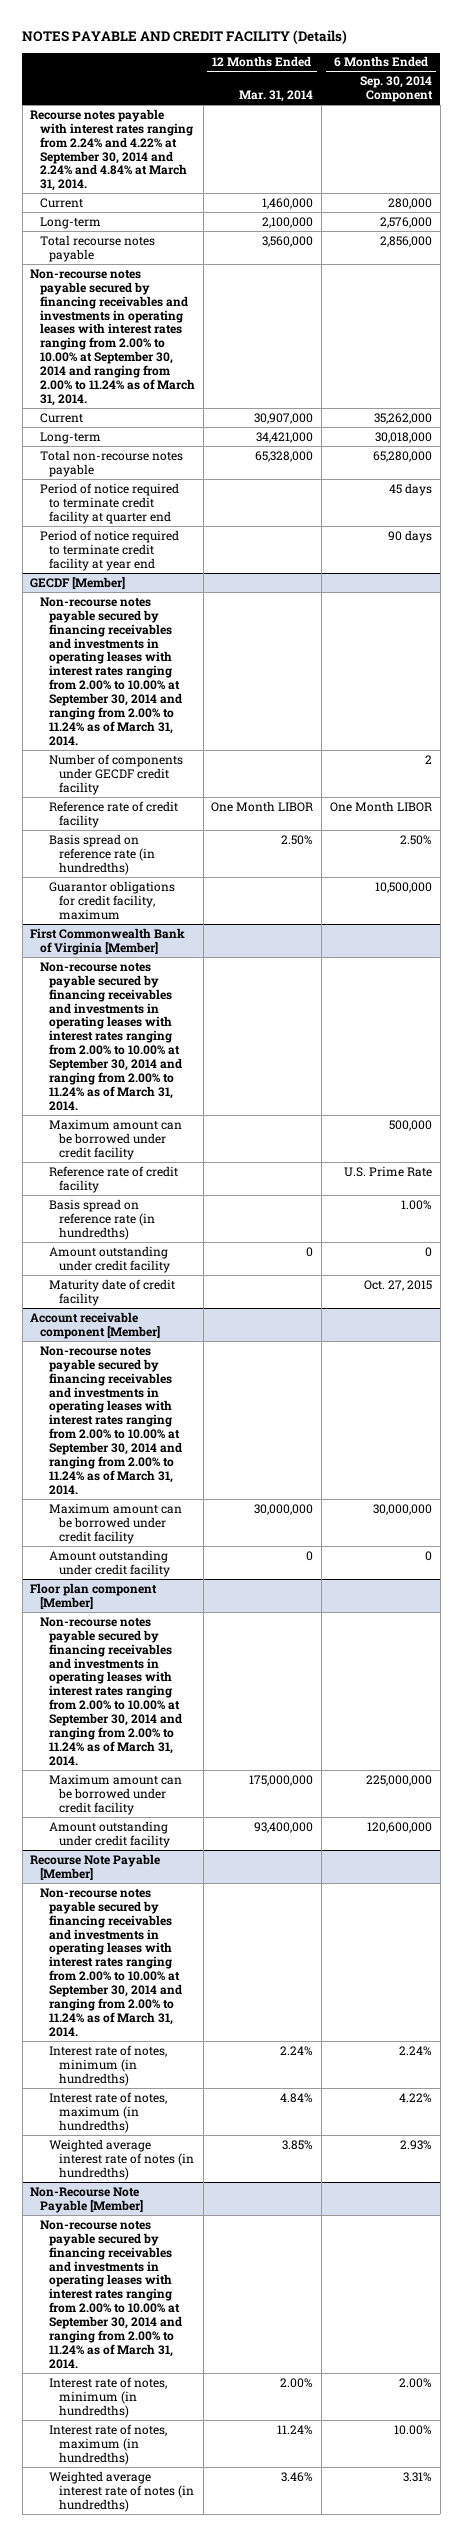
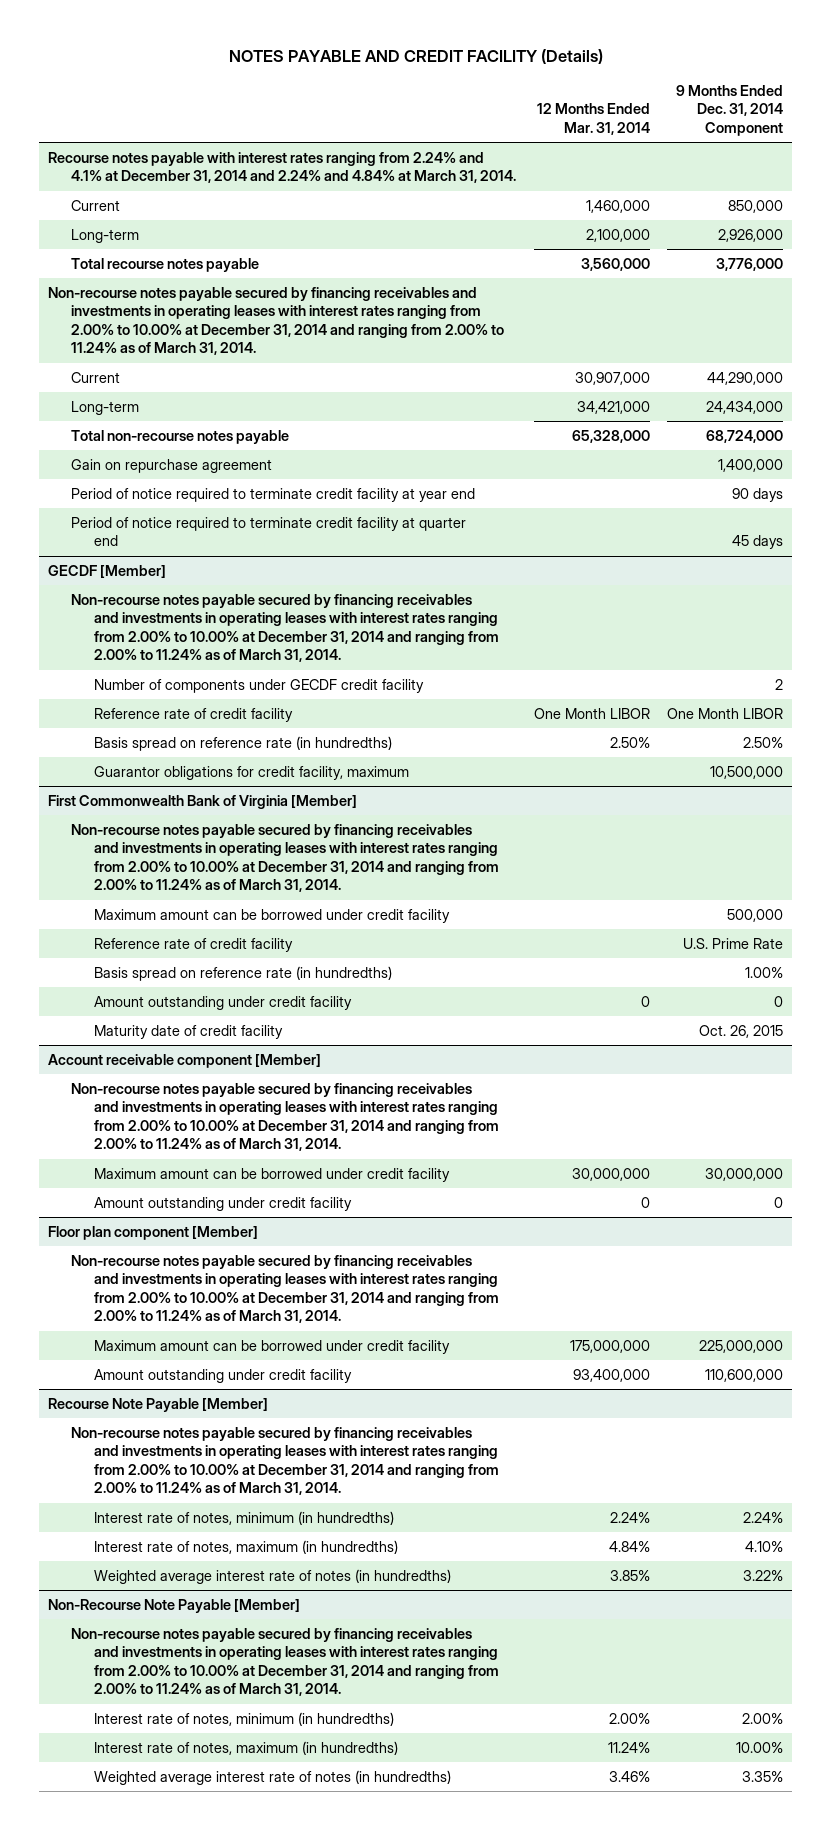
- | 12 Months Ended Mar. 31, 2014 | 6 Months Ended Sep. 30, 2014 Component
+ | 12 Months Ended Mar. 31, 2014 | 9 Months Ended Dec. 31, 2014 Component
- Recourse notes payable with interest rates ranging from 2.24% and 4.22% at September 30, 2014 and 2.24% and 4.84% at March 31, 2014.
+ Recourse notes payable with interest rates ranging from 2.24% and 4.1% at December 31, 2014 and 2.24% and 4.84% at March 31, 2014.
- Non-recourse notes payable secured by financing receivables and investments in operating leases with interest rates ranging from 2.00% to 10.00% at September 30, 2014 and ranging from 2.00% to 11.24% as of March 31, 2014.
+ Non-recourse notes payable secured by financing receivables and investments in operating leases with interest rates ranging from 2.00% to 10.00% at December 31, 2014 and ranging from 2.00% to 11.24% as of March 31, 2014.
+ Gain on repurchase agreement | | 1,400,000
moved down: Period of notice required to terminate credit facility at quarter end | | 45 days
@ GECDF [Member]
- Non-recourse notes payable secured by financing receivables and investments in operating leases with interest rates ranging from 2.00% to 10.00% at September 30, 2014 and ranging from 2.00% to 11.24% as of March 31, 2014.
+ Non-recourse notes payable secured by financing receivables and investments in operating leases with interest rates ranging from 2.00% to 10.00% at December 31, 2014 and ranging from 2.00% to 11.24% as of March 31, 2014.
@ First Commonwealth Bank of Virginia [Member]
- Non-recourse notes payable secured by financing receivables and investments in operating leases with interest rates ranging from 2.00% to 10.00% at September 30, 2014 and ranging from 2.00% to 11.24% as of March 31, 2014.
+ Non-recourse notes payable secured by financing receivables and investments in operating leases with interest rates ranging from 2.00% to 10.00% at December 31, 2014 and ranging from 2.00% to 11.24% as of March 31, 2014.
@ Account receivable component [Member]
- Non-recourse notes payable secured by financing receivables and investments in operating leases with interest rates ranging from 2.00% to 10.00% at September 30, 2014 and ranging from 2.00% to 11.24% as of March 31, 2014.
+ Non-recourse notes payable secured by financing receivables and investments in operating leases with interest rates ranging from 2.00% to 10.00% at December 31, 2014 and ranging from 2.00% to 11.24% as of March 31, 2014.
@ Floor plan component [Member]
- Non-recourse notes payable secured by financing receivables and investments in operating leases with interest rates ranging from 2.00% to 10.00% at September 30, 2014 and ranging from 2.00% to 11.24% as of March 31, 2014.
+ Non-recourse notes payable secured by financing receivables and investments in operating leases with interest rates ranging from 2.00% to 10.00% at December 31, 2014 and ranging from 2.00% to 11.24% as of March 31, 2014.
@ Recourse Note Payable [Member]
- Non-recourse notes payable secured by financing receivables and investments in operating leases with interest rates ranging from 2.00% to 10.00% at September 30, 2014 and ranging from 2.00% to 11.24% as of March 31, 2014.
+ Non-recourse notes payable secured by financing receivables and investments in operating leases with interest rates ranging from 2.00% to 10.00% at December 31, 2014 and ranging from 2.00% to 11.24% as of March 31, 2014.
@ Non-Recourse Note Payable [Member]
- Non-recourse notes payable secured by financing receivables and investments in operating leases with interest rates ranging from 2.00% to 10.00% at September 30, 2014 and ranging from 2.00% to 11.24% as of March 31, 2014.
+ Non-recourse notes payable secured by financing receivables and investments in operating leases with interest rates ranging from 2.00% to 10.00% at December 31, 2014 and ranging from 2.00% to 11.24% as of March 31, 2014.

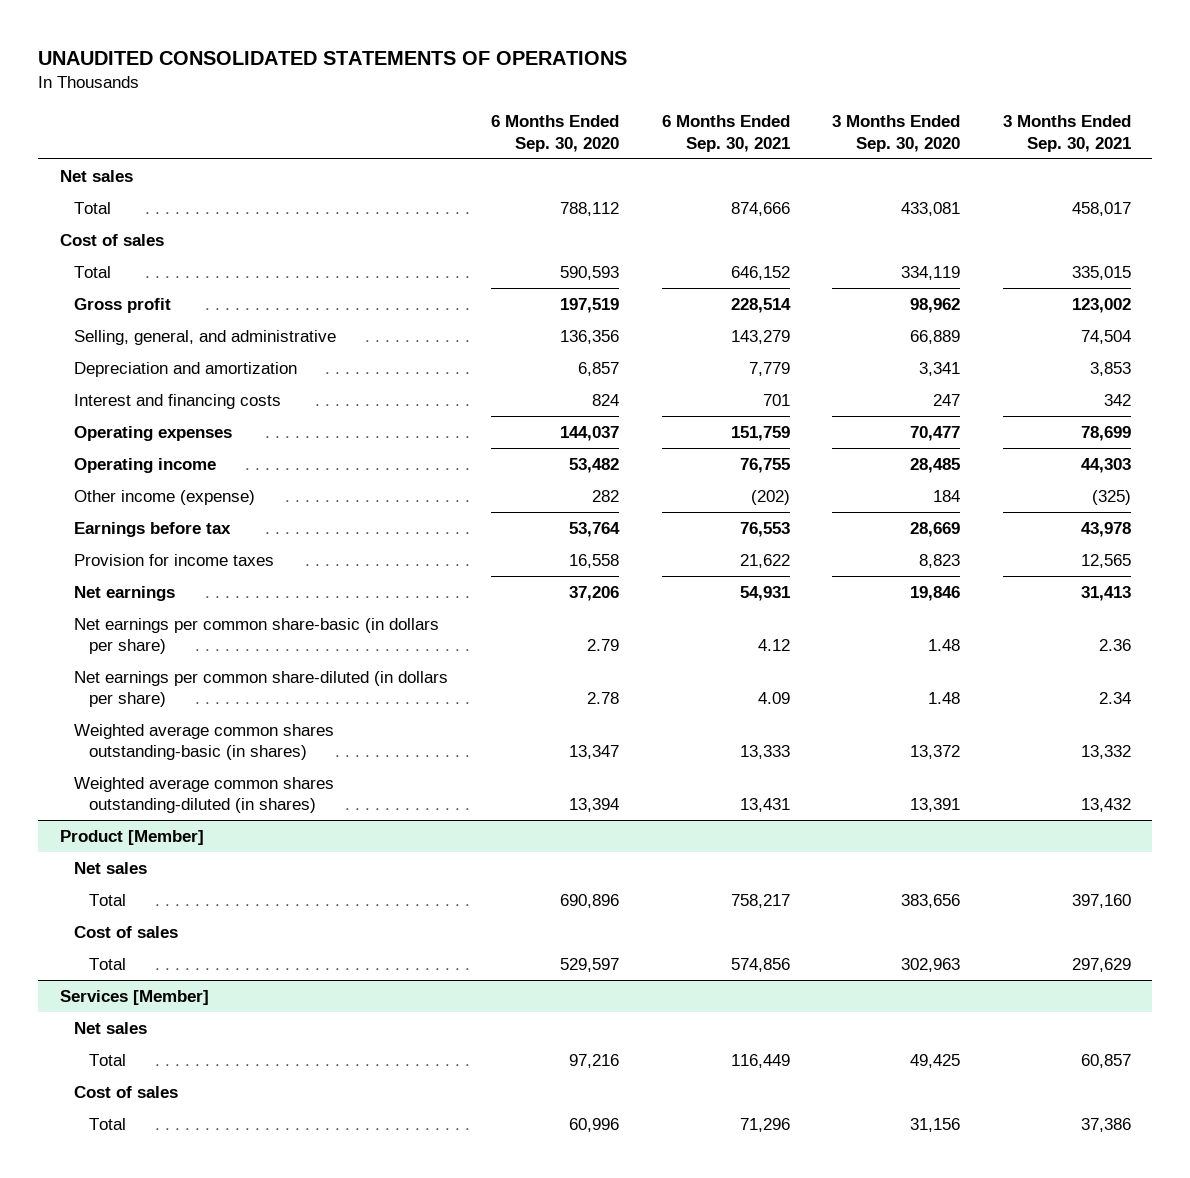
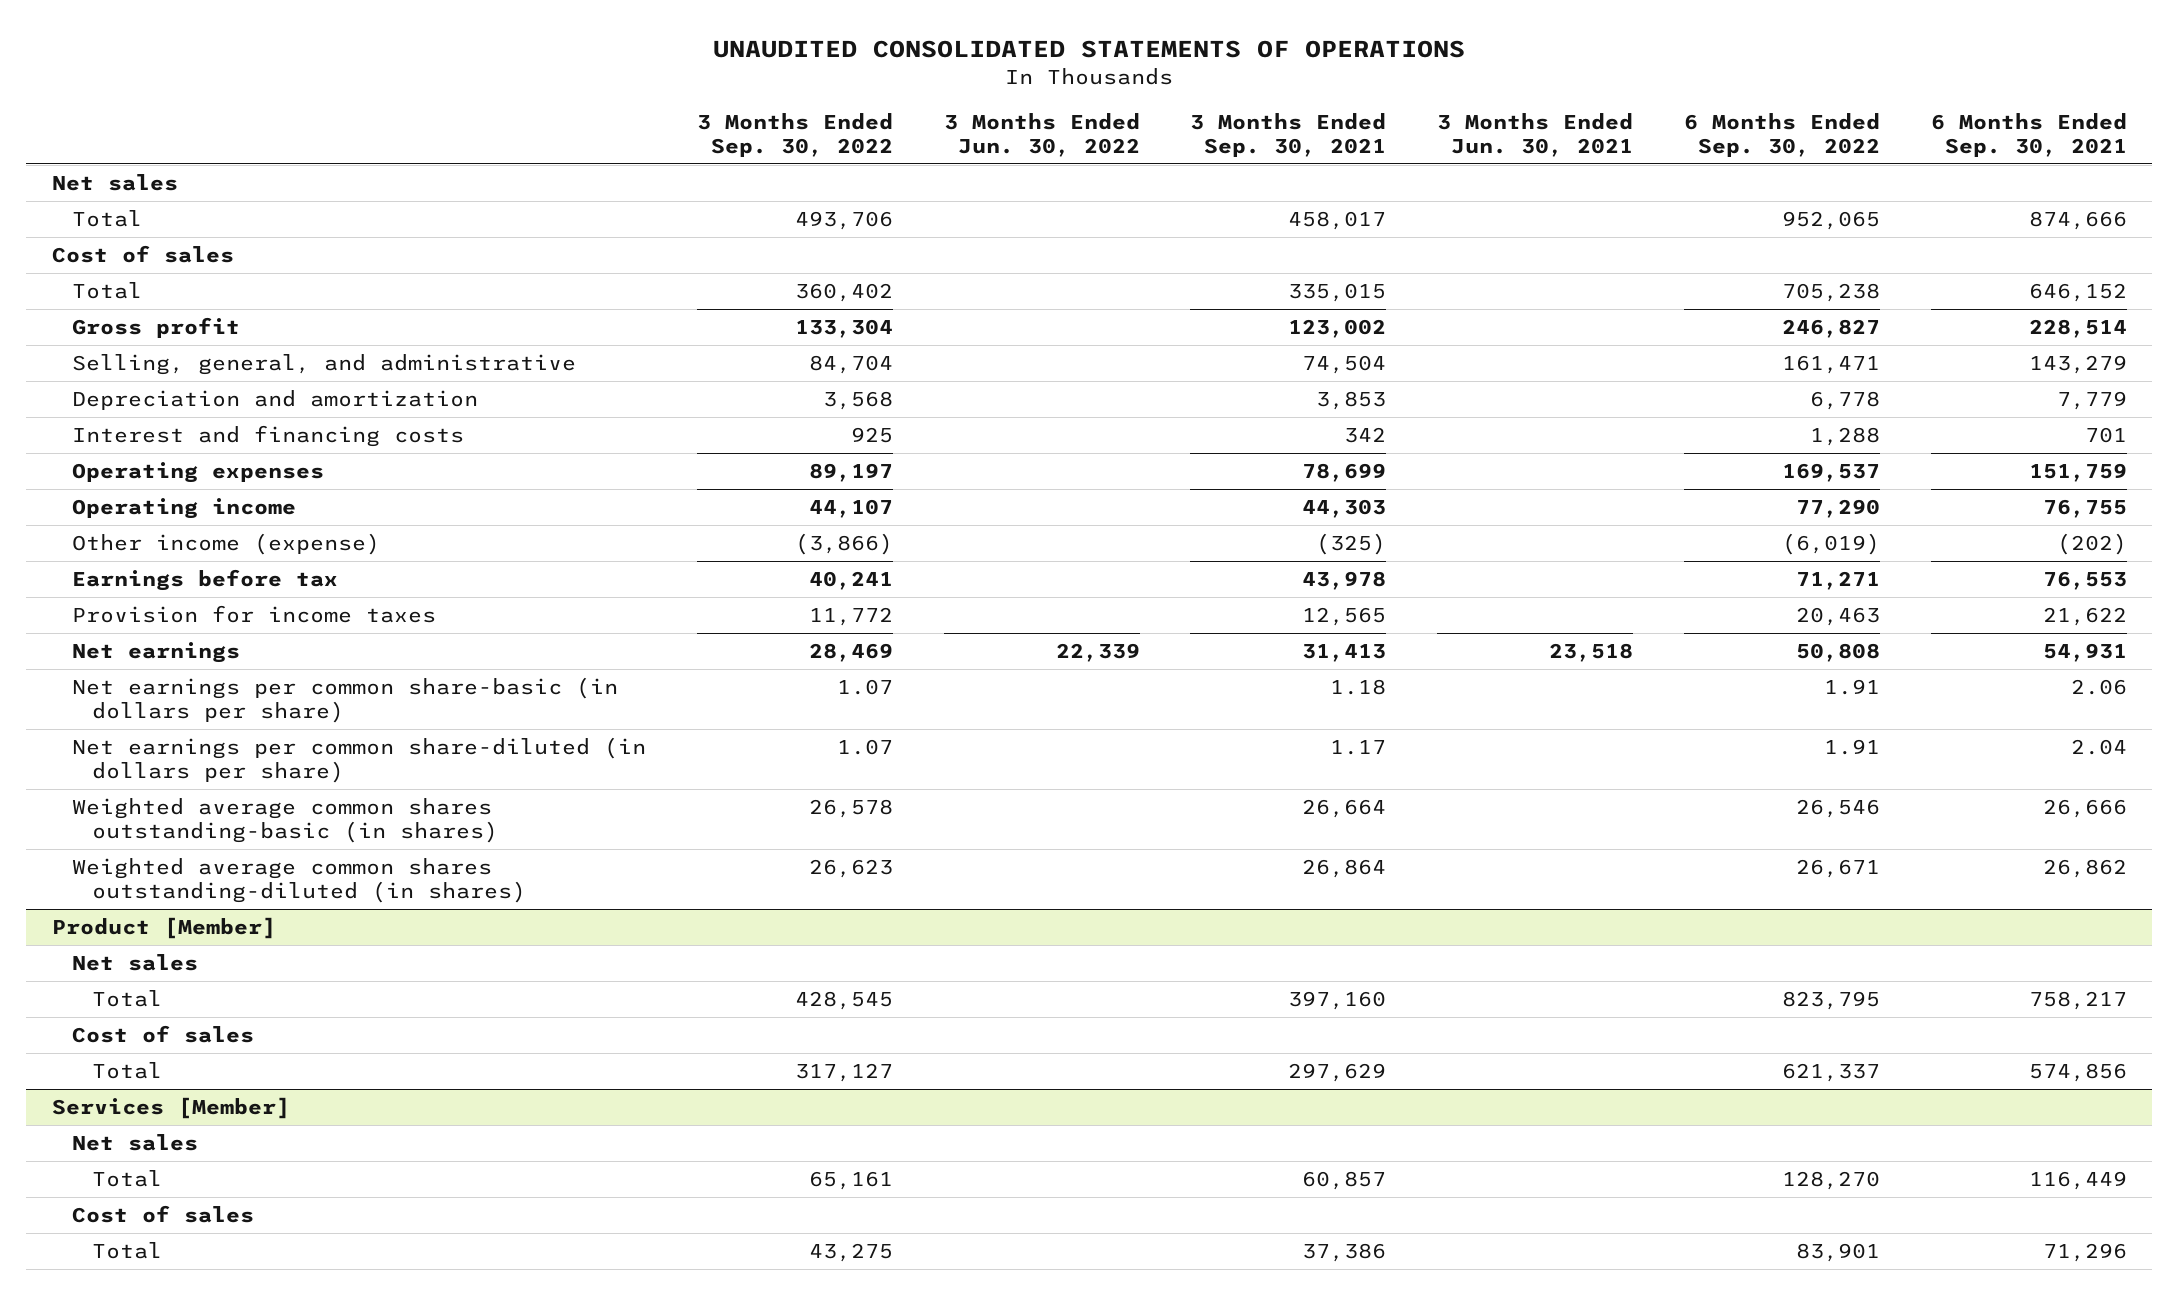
- | 6 Months Ended Sep. 30, 2020 | 6 Months Ended Sep. 30, 2021 | 3 Months Ended Sep. 30, 2020 | 3 Months Ended Sep. 30, 2021
+ | 3 Months Ended Sep. 30, 2022 | 3 Months Ended Jun. 30, 2022 | 3 Months Ended Sep. 30, 2021 | 3 Months Ended Jun. 30, 2021 | 6 Months Ended Sep. 30, 2022 | 6 Months Ended Sep. 30, 2021
- Net earnings per common share-basic (in dollars per share) | 2.79 | 4.12 | 1.48 | 2.36
- Net earnings per common share-diluted (in dollars per share) | 2.78 | 4.09 | 1.48 | 2.34
- Weighted average common shares outstanding-basic (in shares) | 13,347 | 13,333 | 13,372 | 13,332
- Weighted average common shares outstanding-diluted (in shares) | 13,394 | 13,431 | 13,391 | 13,432
+ Net earnings per common share-basic (in dollars per share) | 1.07 | | 1.18 | | 1.91 | 2.06
+ Net earnings per common share-diluted (in dollars per share) | 1.07 | | 1.17 | | 1.91 | 2.04
+ Weighted average common shares outstanding-basic (in shares) | 26,578 | | 26,664 | | 26,546 | 26,666
+ Weighted average common shares outstanding-diluted (in shares) | 26,623 | | 26,864 | | 26,671 | 26,862

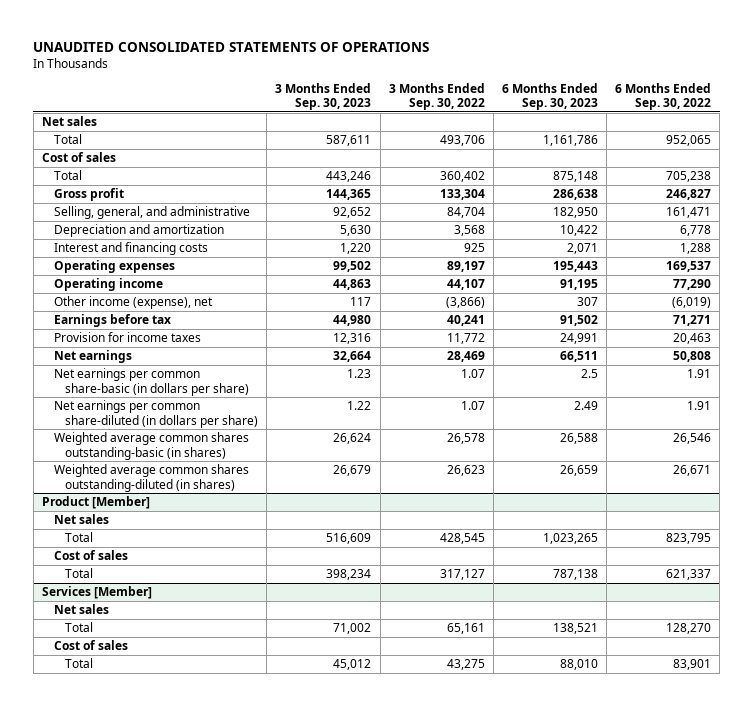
- | 3 Months Ended Sep. 30, 2022 | 3 Months Ended Jun. 30, 2022 | 3 Months Ended Sep. 30, 2021 | 3 Months Ended Jun. 30, 2021 | 6 Months Ended Sep. 30, 2022 | 6 Months Ended Sep. 30, 2021
+ | 3 Months Ended Sep. 30, 2023 | 3 Months Ended Sep. 30, 2022 | 6 Months Ended Sep. 30, 2023 | 6 Months Ended Sep. 30, 2022
- Other income (expense) | (3,866) | | (325) | | (6,019) | (202)
+ Other income (expense), net | 117 | (3,866) | 307 | (6,019)

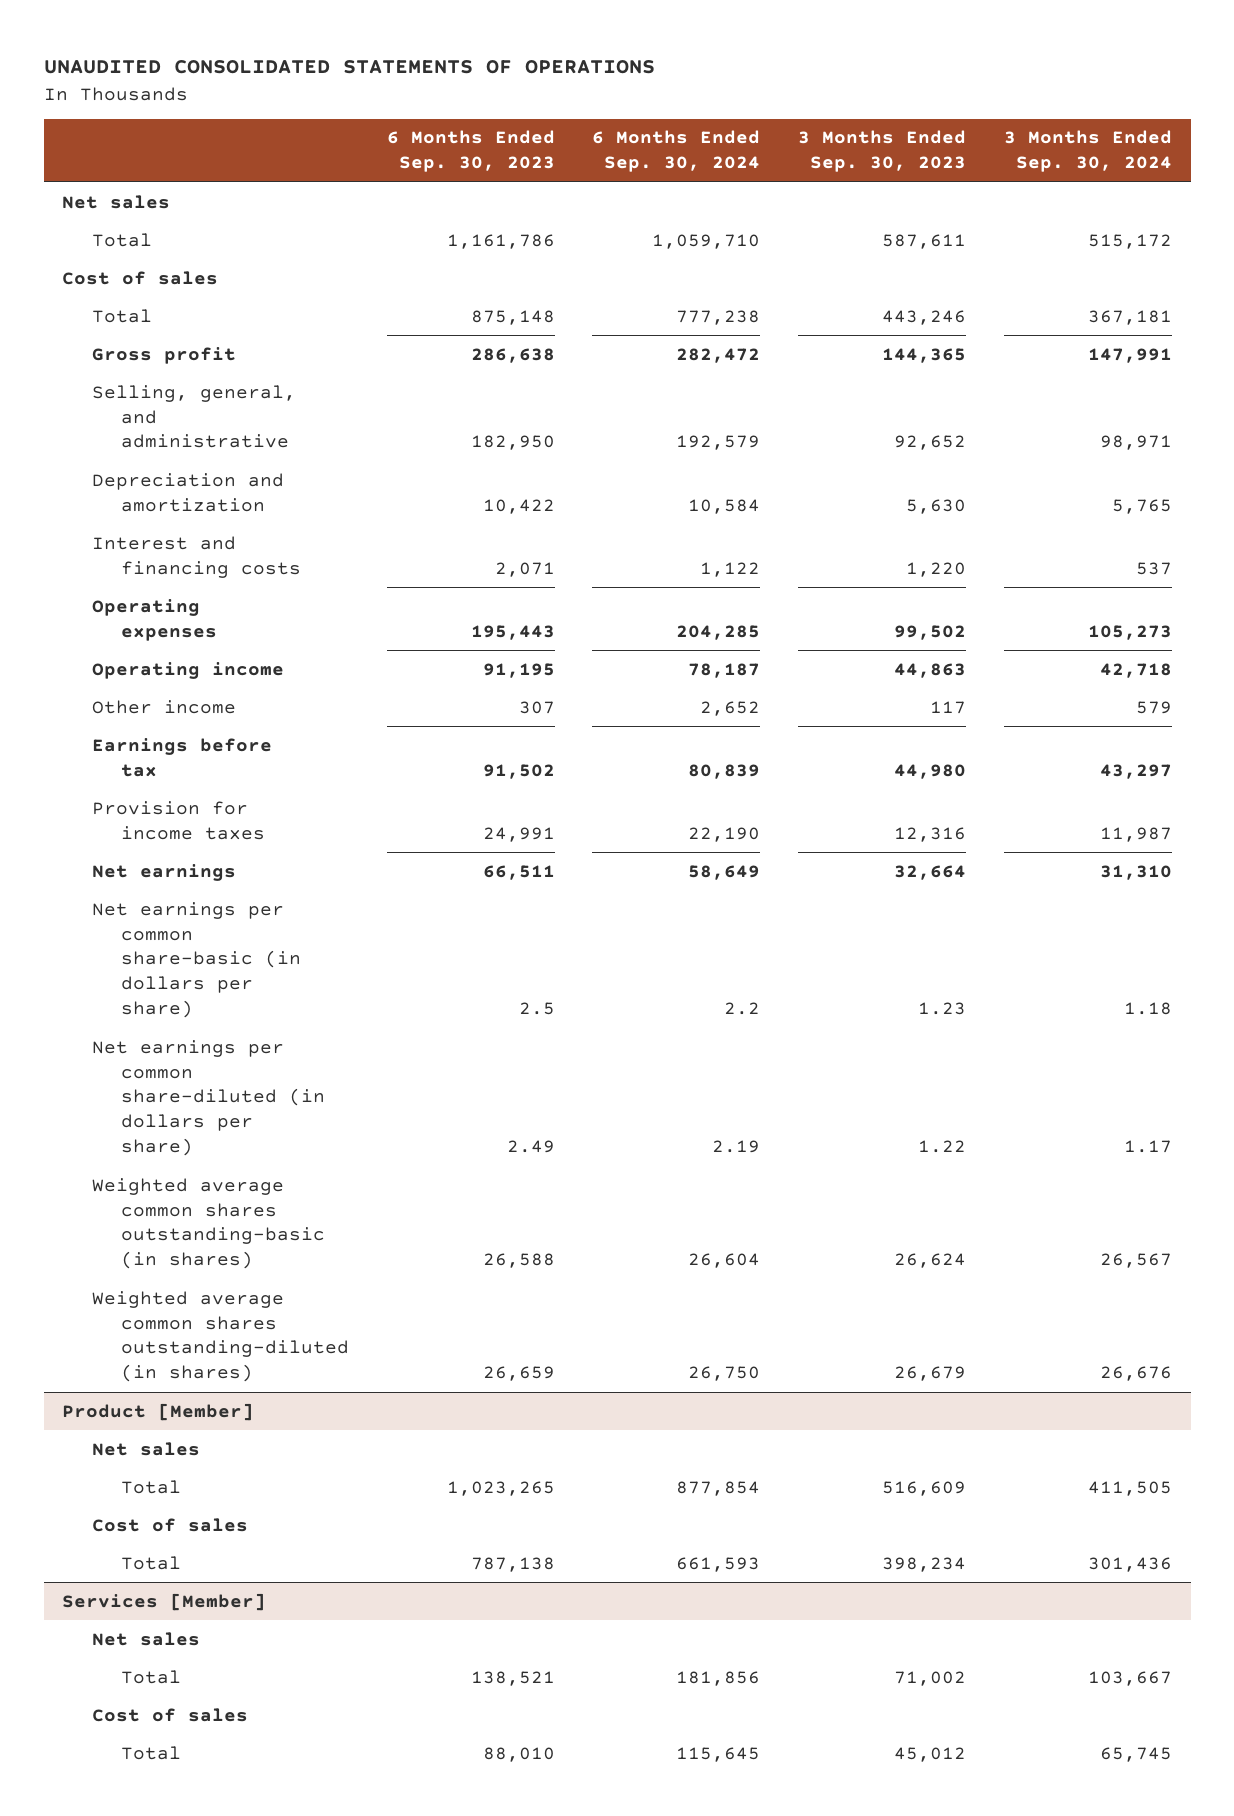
- | 3 Months Ended Sep. 30, 2023 | 3 Months Ended Sep. 30, 2022 | 6 Months Ended Sep. 30, 2023 | 6 Months Ended Sep. 30, 2022
+ | 6 Months Ended Sep. 30, 2023 | 6 Months Ended Sep. 30, 2024 | 3 Months Ended Sep. 30, 2023 | 3 Months Ended Sep. 30, 2024
- Other income (expense), net | 117 | (3,866) | 307 | (6,019)
+ Other income | 307 | 2,652 | 117 | 579

